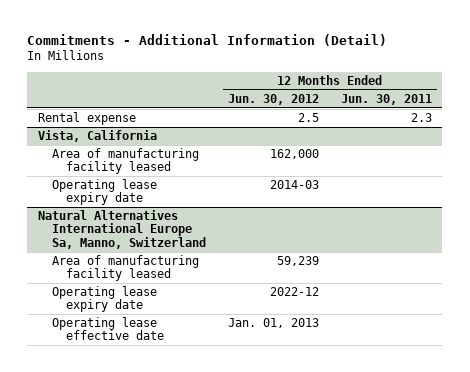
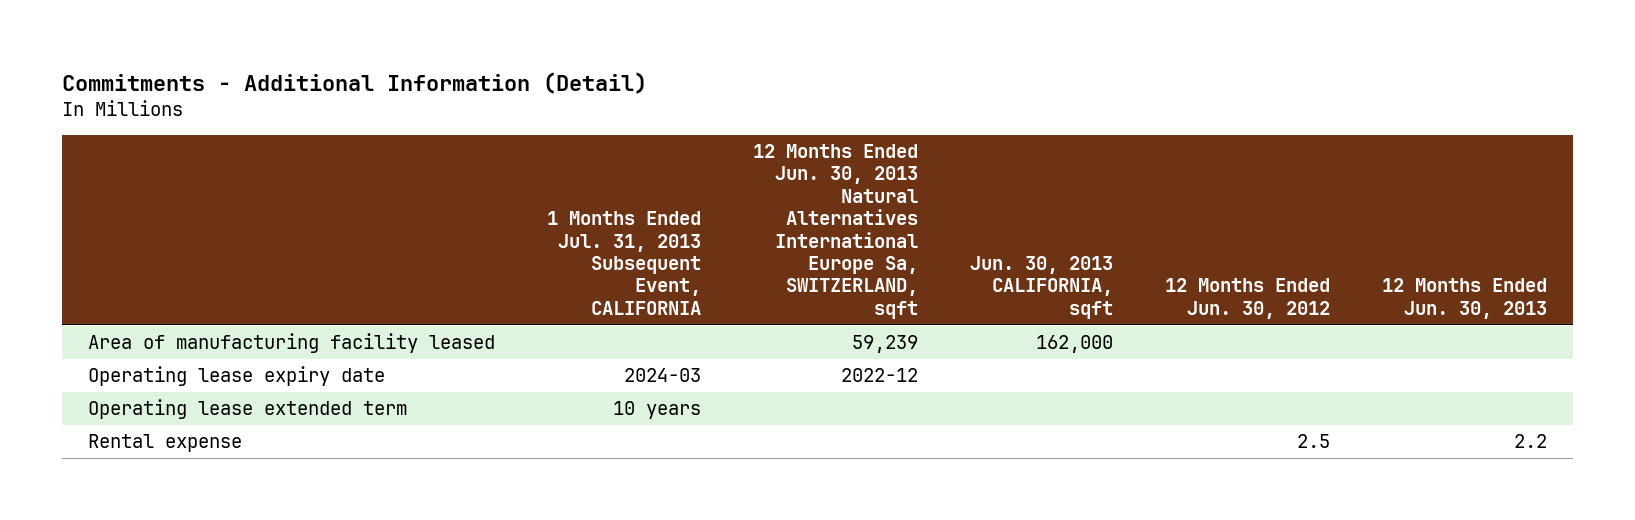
- | 12 Months Ended Jun. 30, 2012 | 12 Months Ended Jun. 30, 2011
+ | 1 Months Ended Jul. 31, 2013 Subsequent Event, CALIFORNIA | 12 Months Ended Jun. 30, 2013 Natural Alternatives International Europe Sa, SWITZERLAND, sqft | Jun. 30, 2013 CALIFORNIA, sqft | 12 Months Ended Jun. 30, 2012 | 12 Months Ended Jun. 30, 2013
+ Area of manufacturing facility leased | | 59,239 | 162,000 | |
+ Operating lease expiry date | 2024-03 | 2022-12 | | |
+ Operating lease extended term | 10 years | | | |
- Vista, California
- Area of manufacturing facility leased | 162,000 |
- Operating lease expiry date | 2014-03 |
- Natural Alternatives International Europe Sa, Manno, Switzerland
- Area of manufacturing facility leased | 59,239 |
- Operating lease expiry date | 2022-12 |
- Operating lease effective date | Jan. 01, 2013 |

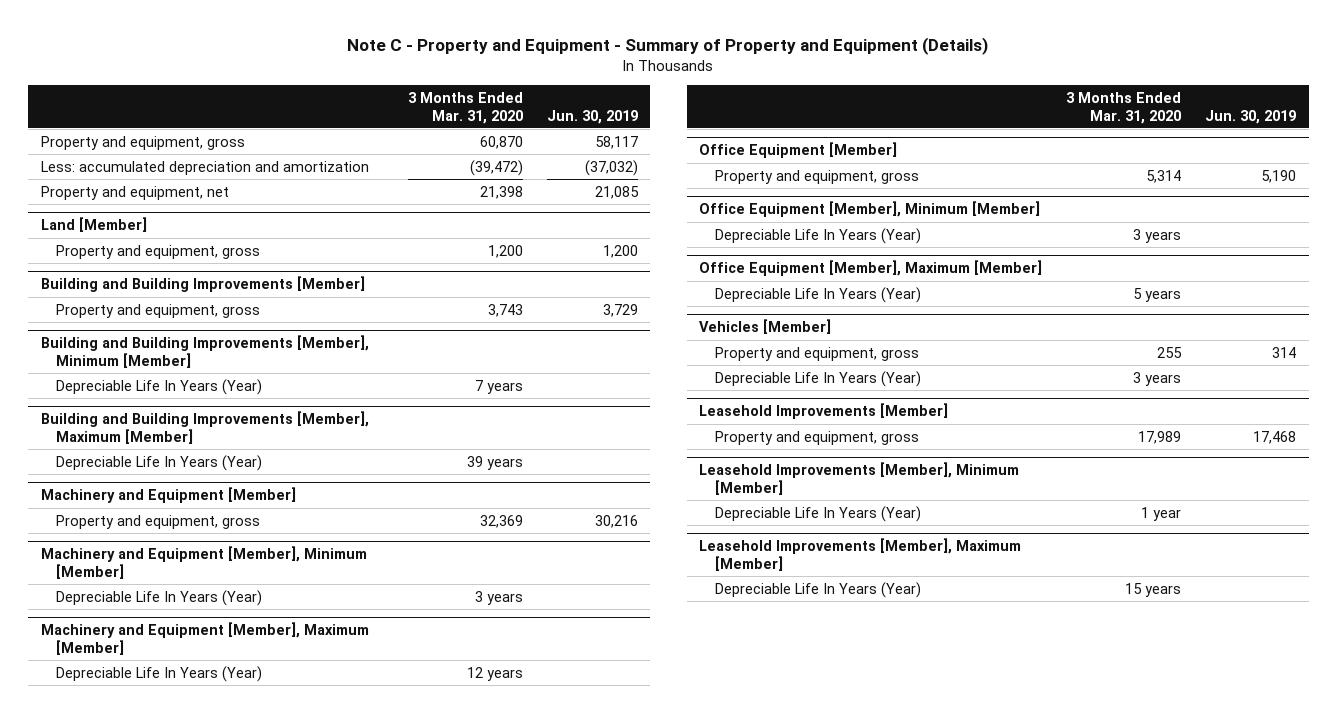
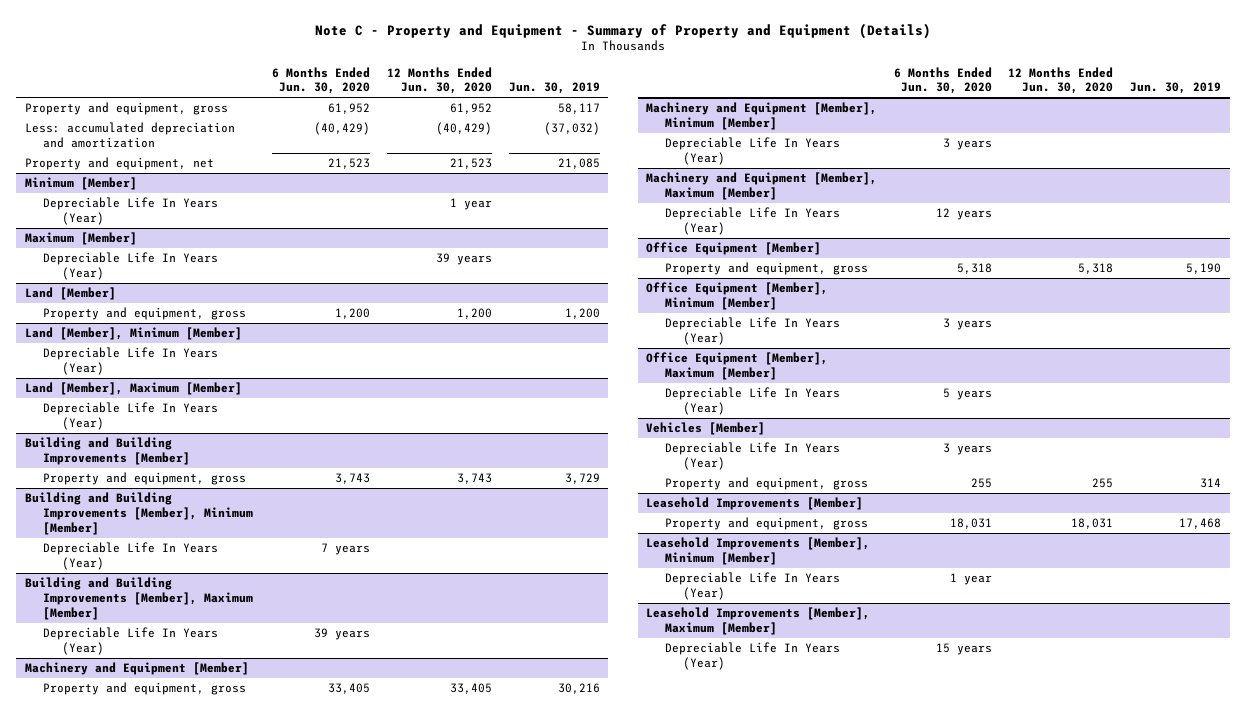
- | 3 Months Ended Mar. 31, 2020 | Jun. 30, 2019
+ | 6 Months Ended Jun. 30, 2020 | 12 Months Ended Jun. 30, 2020 | Jun. 30, 2019
+ Minimum [Member]
+ Depreciable Life In Years (Year) | | 1 year |
+ Maximum [Member]
+ Depreciable Life In Years (Year) | | 39 years |
+ Land [Member], Minimum [Member]
+ Depreciable Life In Years (Year)
+ Land [Member], Maximum [Member]
+ Depreciable Life In Years (Year)
@ Vehicles [Member]
moved down: Property and equipment, gross | 255 | 255 | 314

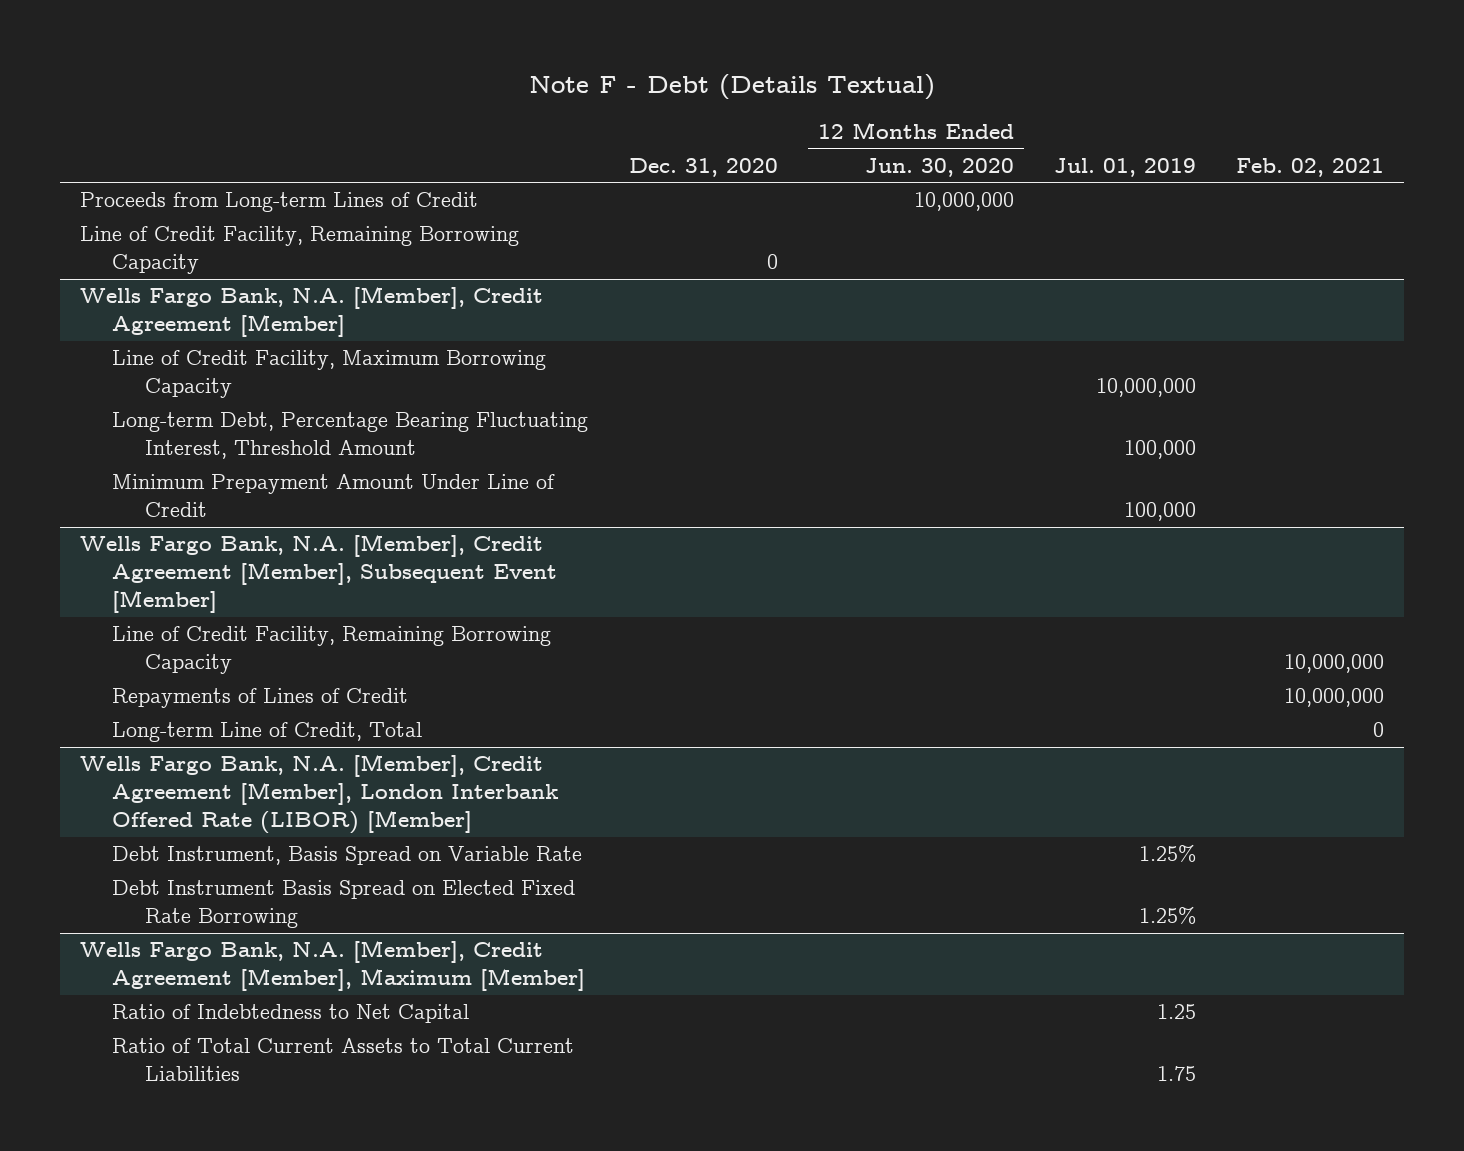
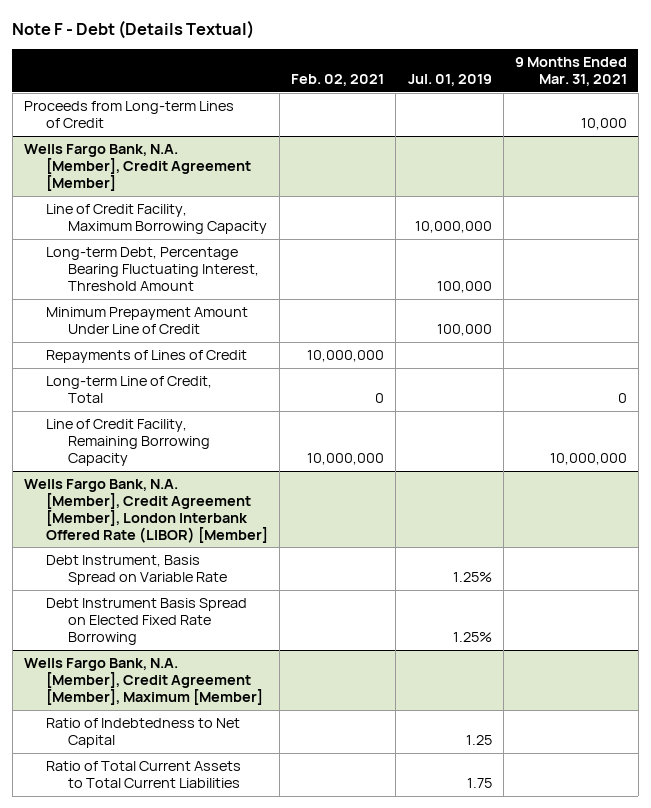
- | Dec. 31, 2020 | 12 Months Ended Jun. 30, 2020 | Jul. 01, 2019 | Feb. 02, 2021
+ | Feb. 02, 2021 | Jul. 01, 2019 | 9 Months Ended Mar. 31, 2021
- Line of Credit Facility, Remaining Borrowing Capacity | 0 | | |
- Wells Fargo Bank, N.A. [Member], Credit Agreement [Member], Subsequent Event [Member]
- Line of Credit Facility, Remaining Borrowing Capacity | | | | 10,000,000
- Repayments of Lines of Credit | | | | 10,000,000
- Long-term Line of Credit, Total | | | | 0
@ Wells Fargo Bank, N.A. [Member], Credit Agreement [Member]
+ Repayments of Lines of Credit | 10,000,000 | |
+ Long-term Line of Credit, Total | 0 | | 0
+ Line of Credit Facility, Remaining Borrowing Capacity | 10,000,000 | | 10,000,000

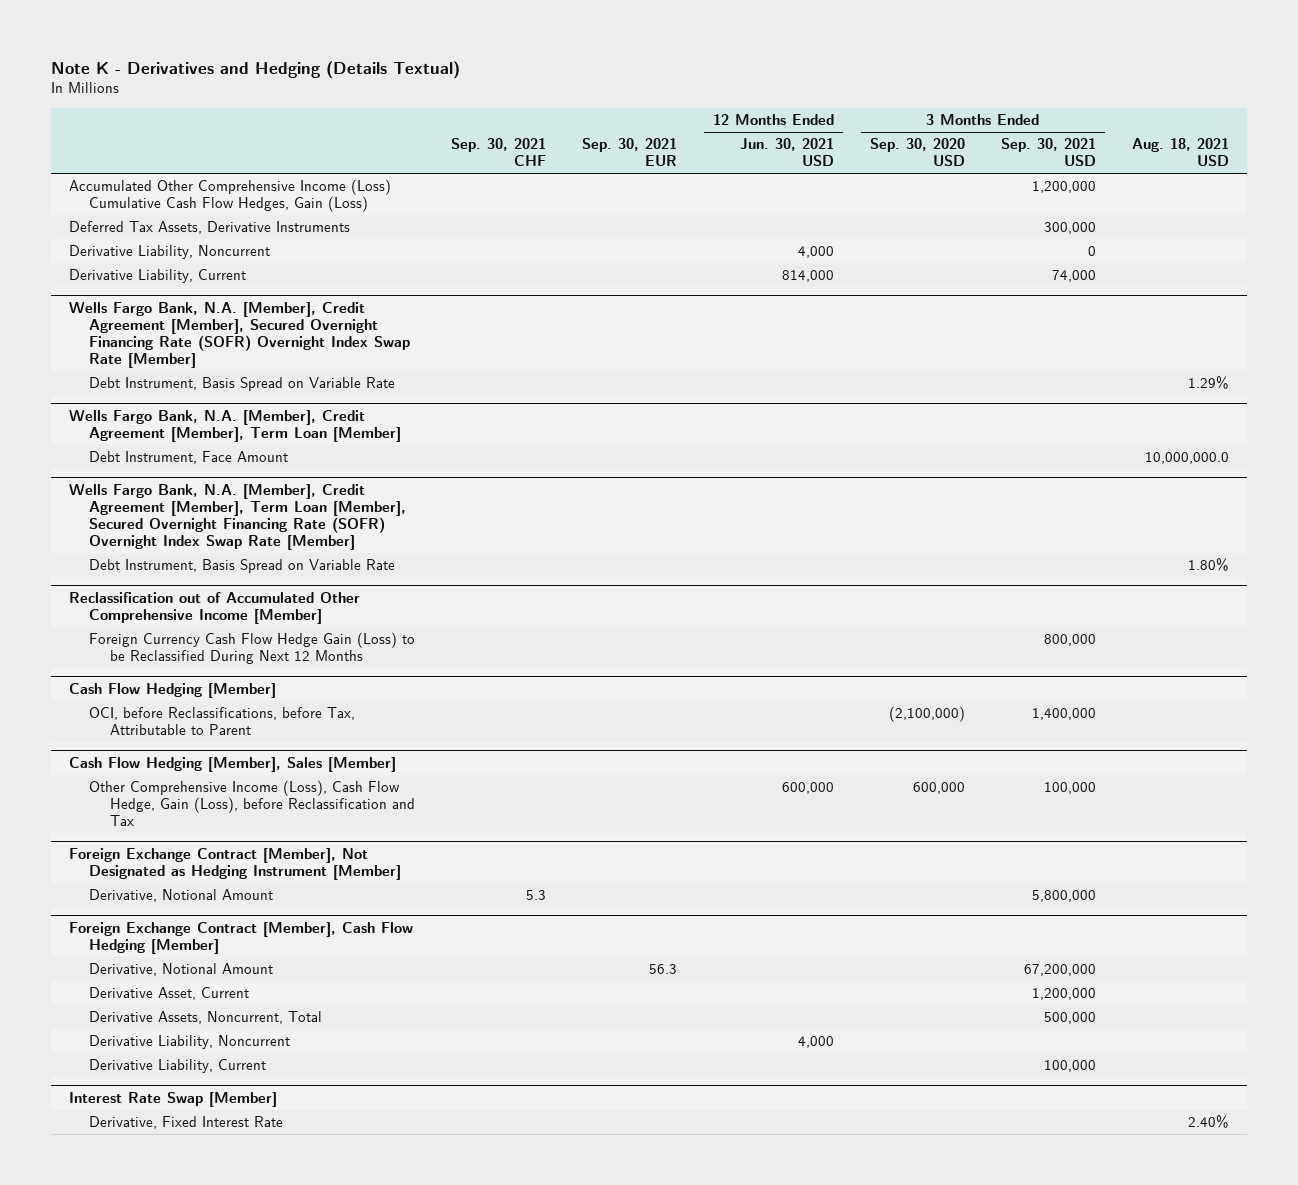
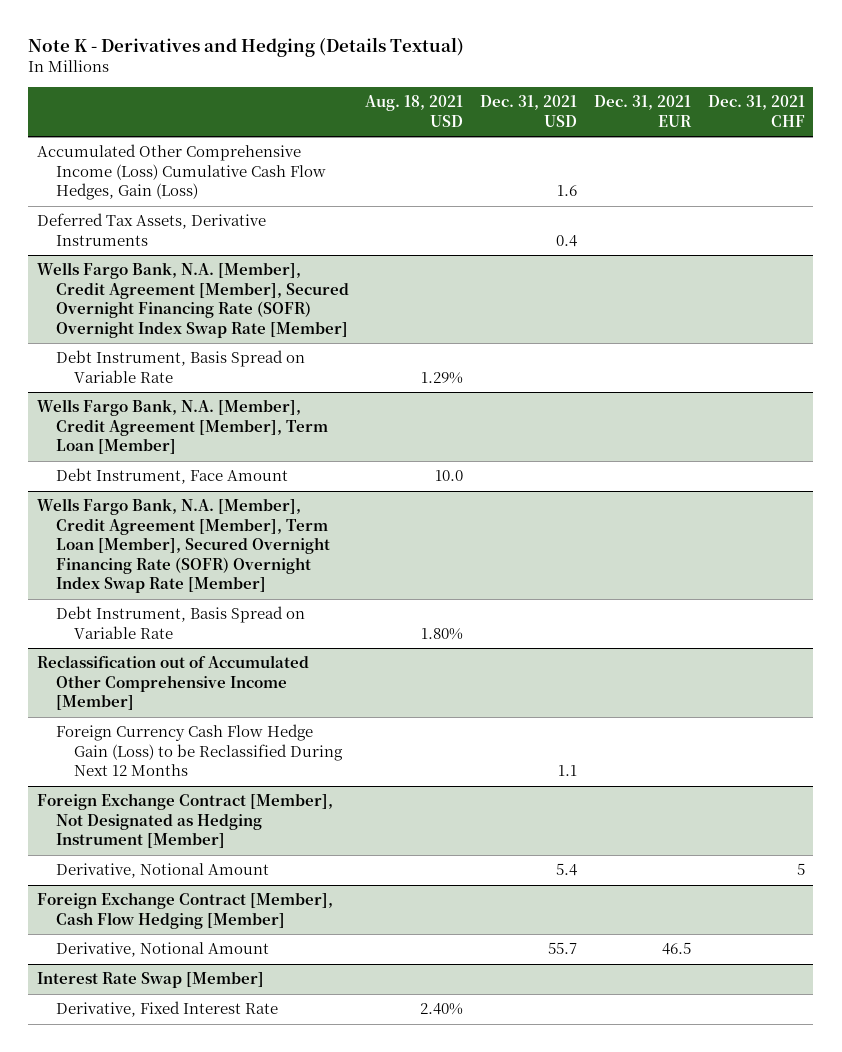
- | Sep. 30, 2021 CHF | Sep. 30, 2021 EUR | 12 Months Ended Jun. 30, 2021 USD | 3 Months Ended Sep. 30, 2020 USD | 3 Months Ended Sep. 30, 2021 USD | Aug. 18, 2021 USD
+ | Aug. 18, 2021 USD | Dec. 31, 2021 USD | Dec. 31, 2021 EUR | Dec. 31, 2021 CHF
- Derivative Liability, Noncurrent | | | 4,000 | | 0 |
- Derivative Liability, Current | | | 814,000 | | 74,000 |
@ Wells Fargo Bank, N.A. [Member], Credit Agreement [Member], Term Loan [Member]
- Debt Instrument, Face Amount | | | | | | 10,000,000.0
+ Debt Instrument, Face Amount | 10.0 | | |
- Cash Flow Hedging [Member]
- OCI, before Reclassifications, before Tax, Attributable to Parent | | | | (2,100,000) | 1,400,000 |
- Cash Flow Hedging [Member], Sales [Member]
- Other Comprehensive Income (Loss), Cash Flow Hedge, Gain (Loss), before Reclassification and Tax | | | 600,000 | 600,000 | 100,000 |
@ Foreign Exchange Contract [Member], Cash Flow Hedging [Member]
- Derivative Asset, Current | | | | | 1,200,000 |
- Derivative Assets, Noncurrent, Total | | | | | 500,000 |
- Derivative Liability, Noncurrent | | | 4,000 | | |
- Derivative Liability, Current | | | | | 100,000 |

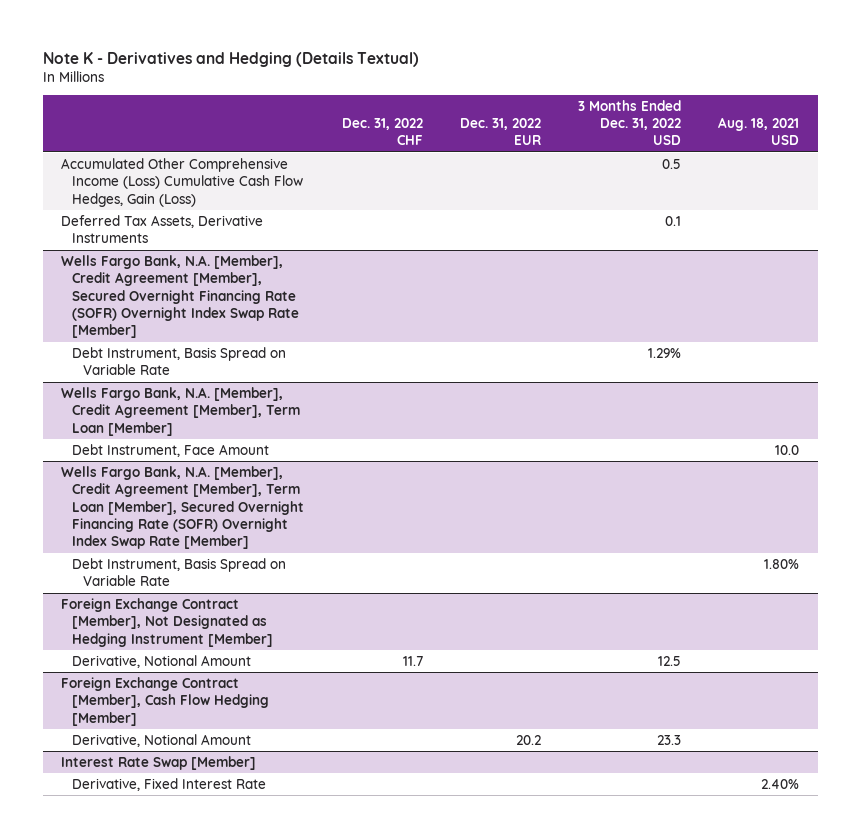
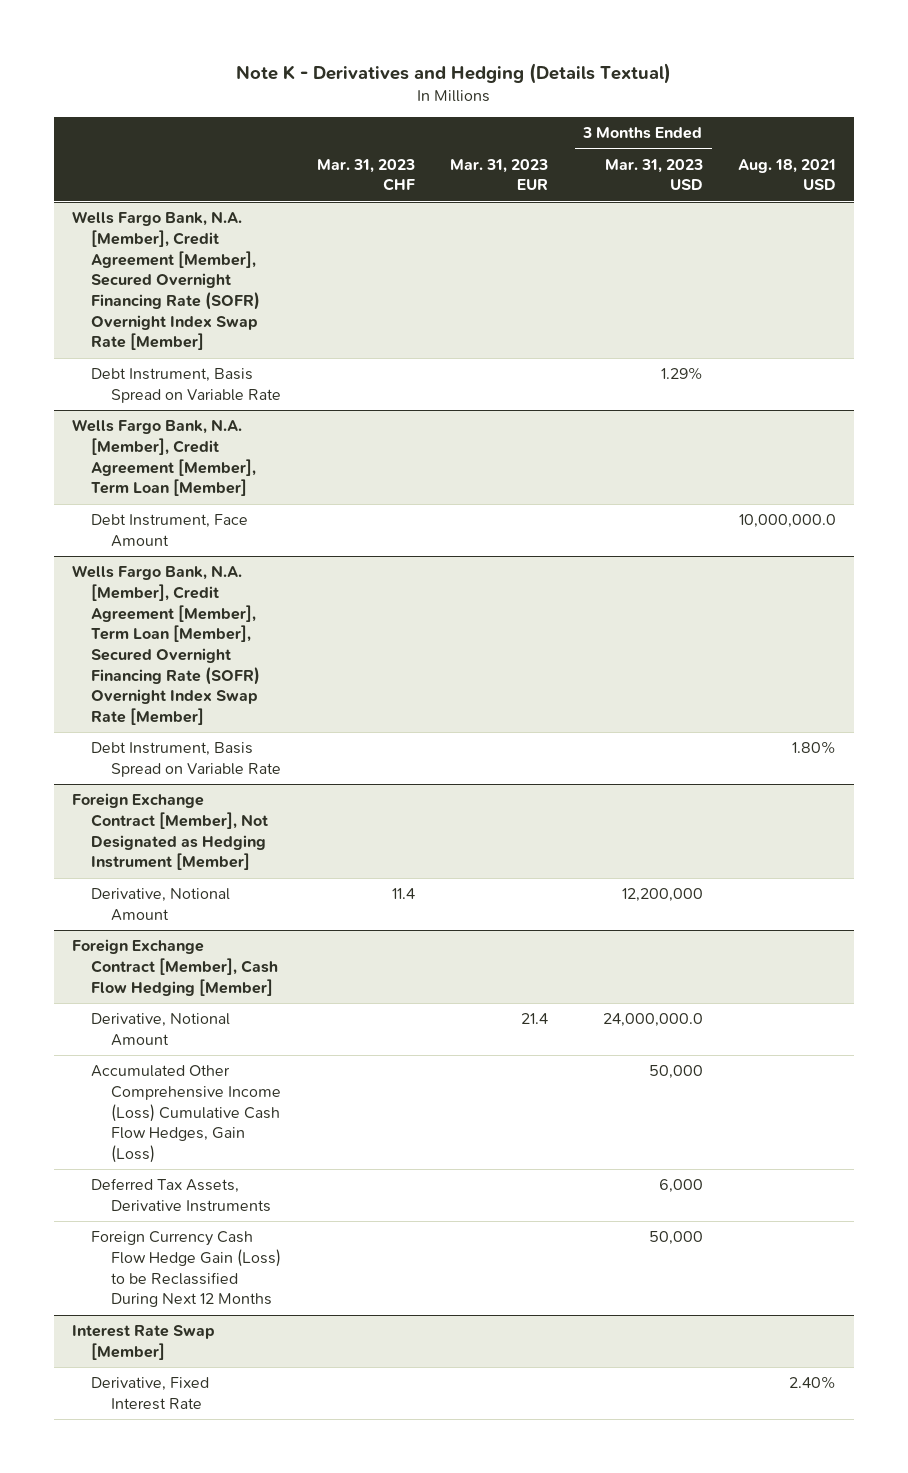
- | Dec. 31, 2022 CHF | Dec. 31, 2022 EUR | 3 Months Ended Dec. 31, 2022 USD | Aug. 18, 2021 USD
+ | Mar. 31, 2023 CHF | Mar. 31, 2023 EUR | 3 Months Ended Mar. 31, 2023 USD | Aug. 18, 2021 USD
- Accumulated Other Comprehensive Income (Loss) Cumulative Cash Flow Hedges, Gain (Loss) | | | 0.5 |
- Deferred Tax Assets, Derivative Instruments | | | 0.1 |
@ Wells Fargo Bank, N.A. [Member], Credit Agreement [Member], Term Loan [Member]
- Debt Instrument, Face Amount | | | | 10.0
+ Debt Instrument, Face Amount | | | | 10,000,000.0
@ Foreign Exchange Contract [Member], Cash Flow Hedging [Member]
+ Accumulated Other Comprehensive Income (Loss) Cumulative Cash Flow Hedges, Gain (Loss) | | | 50,000 |
+ Deferred Tax Assets, Derivative Instruments | | | 6,000 |
+ Foreign Currency Cash Flow Hedge Gain (Loss) to be Reclassified During Next 12 Months | | | 50,000 |

